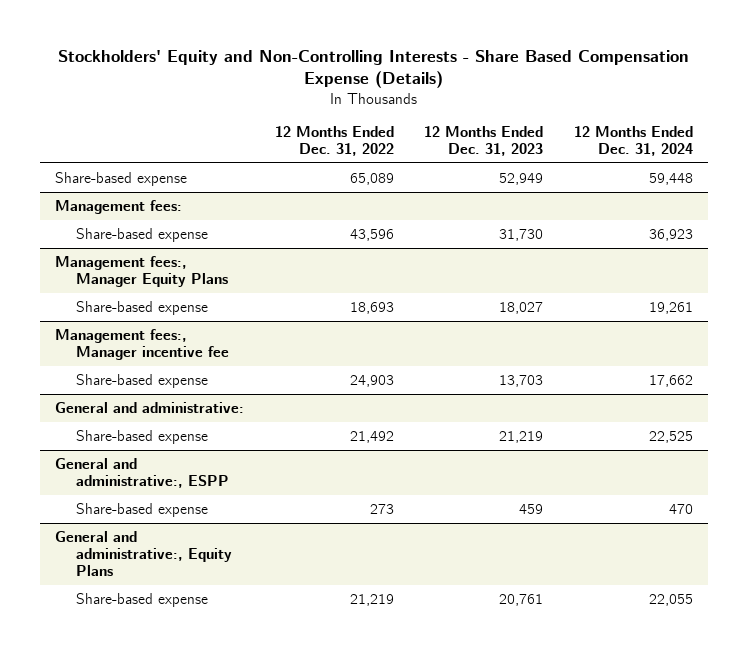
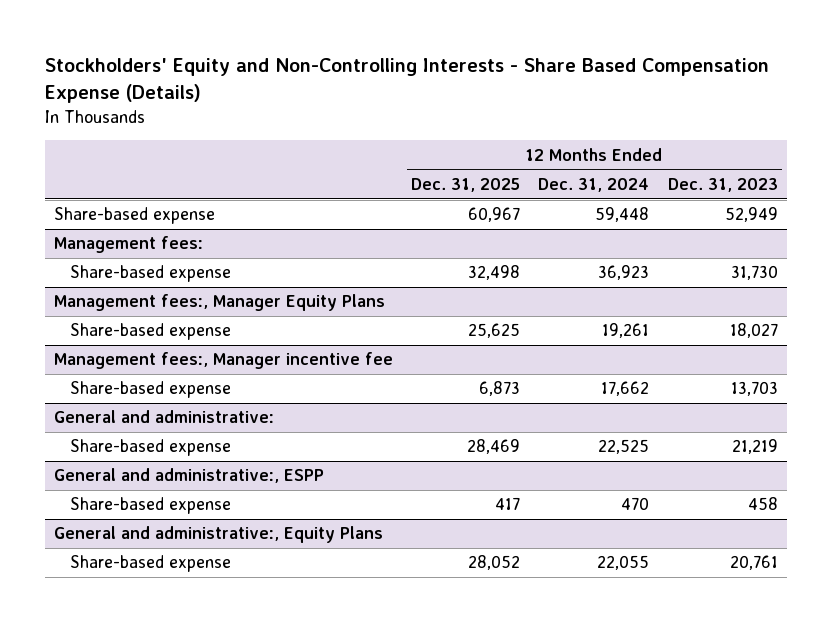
- | 12 Months Ended Dec. 31, 2022 | 12 Months Ended Dec. 31, 2023 | 12 Months Ended Dec. 31, 2024
+ | 12 Months Ended Dec. 31, 2025 | 12 Months Ended Dec. 31, 2024 | 12 Months Ended Dec. 31, 2023
@ General and administrative:, ESPP
- Share-based expense | 273 | 459 | 470
+ Share-based expense | 417 | 470 | 458

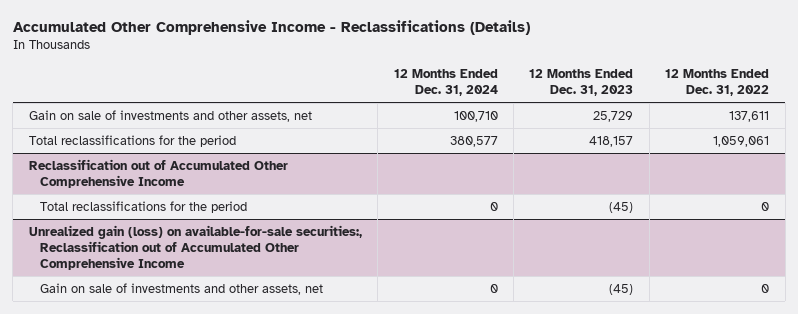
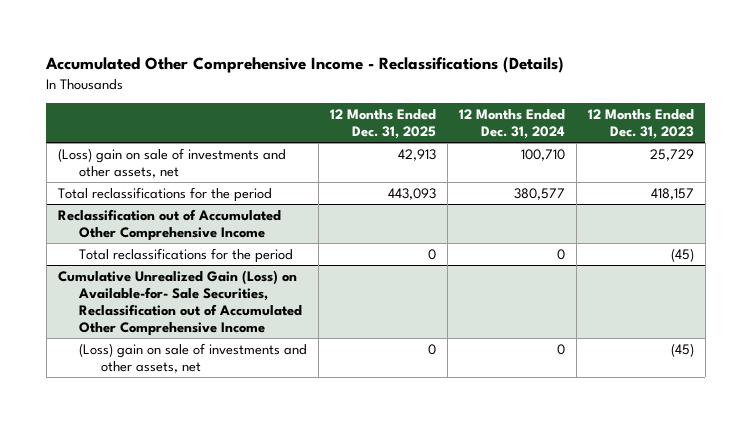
- | 12 Months Ended Dec. 31, 2024 | 12 Months Ended Dec. 31, 2023 | 12 Months Ended Dec. 31, 2022
+ | 12 Months Ended Dec. 31, 2025 | 12 Months Ended Dec. 31, 2024 | 12 Months Ended Dec. 31, 2023
- Gain on sale of investments and other assets, net | 100,710 | 25,729 | 137,611
+ (Loss) gain on sale of investments and other assets, net | 42,913 | 100,710 | 25,729
- Unrealized gain (loss) on available-for-sale securities:, Reclassification out of Accumulated Other Comprehensive Income
- Gain on sale of investments and other assets, net | 0 | (45) | 0
+ Cumulative Unrealized Gain (Loss) on Available-for- Sale Securities, Reclassification out of Accumulated Other Comprehensive Income
+ (Loss) gain on sale of investments and other assets, net | 0 | 0 | (45)

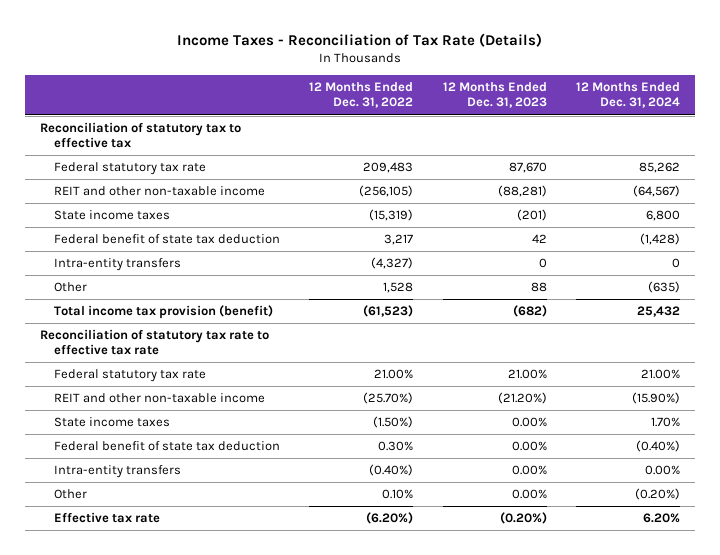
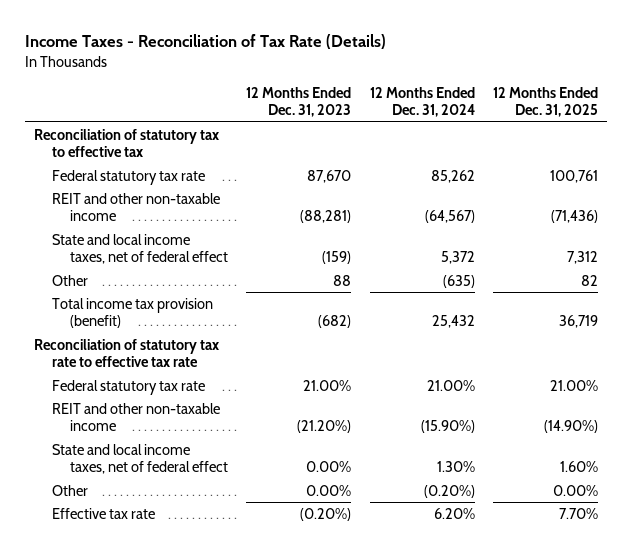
- | 12 Months Ended Dec. 31, 2022 | 12 Months Ended Dec. 31, 2023 | 12 Months Ended Dec. 31, 2024
+ | 12 Months Ended Dec. 31, 2023 | 12 Months Ended Dec. 31, 2024 | 12 Months Ended Dec. 31, 2025
- State income taxes | (15,319) | (201) | 6,800
- Federal benefit of state tax deduction | 3,217 | 42 | (1,428)
- Intra-entity transfers | (4,327) | 0 | 0
+ State and local income taxes, net of federal effect | (159) | 5,372 | 7,312
- State income taxes | (1.50%) | 0.00% | 1.70%
- Federal benefit of state tax deduction | 0.30% | 0.00% | (0.40%)
- Intra-entity transfers | (0.40%) | 0.00% | 0.00%
+ State and local income taxes, net of federal effect | 0.00% | 1.30% | 1.60%

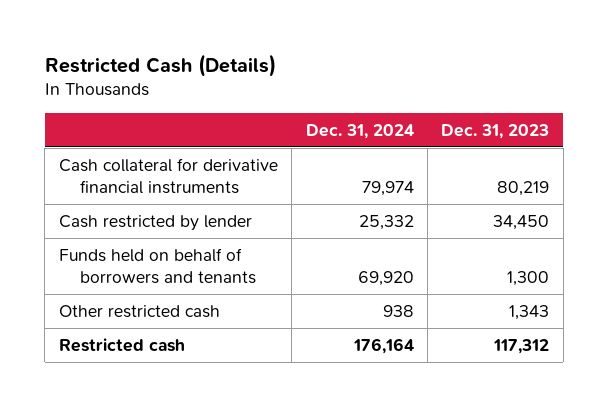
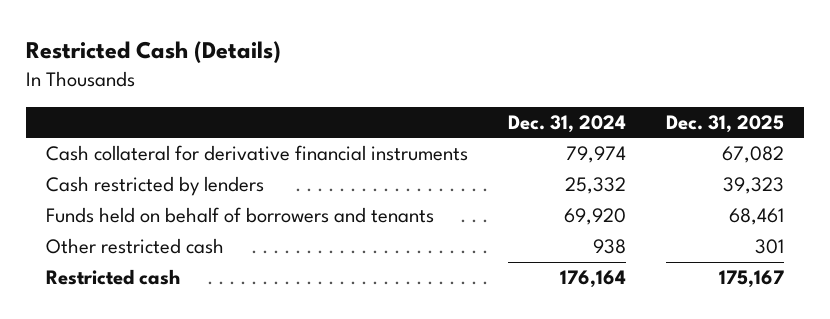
- | Dec. 31, 2024 | Dec. 31, 2023
+ | Dec. 31, 2024 | Dec. 31, 2025
- Cash restricted by lender | 25,332 | 34,450
+ Cash restricted by lenders | 25,332 | 39,323

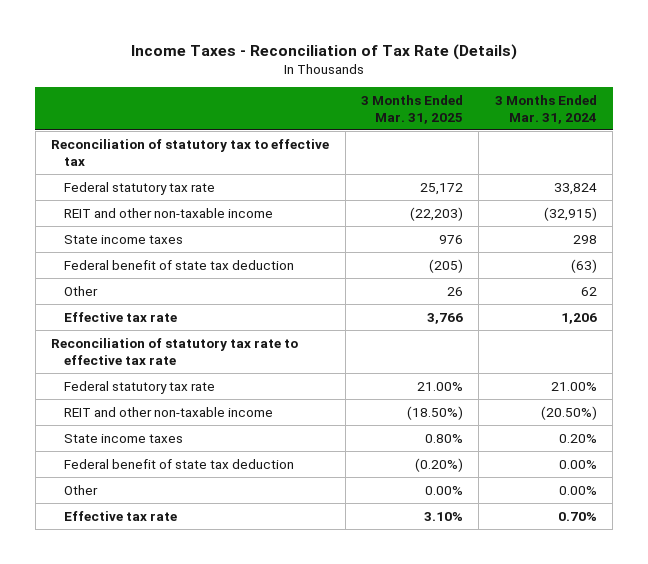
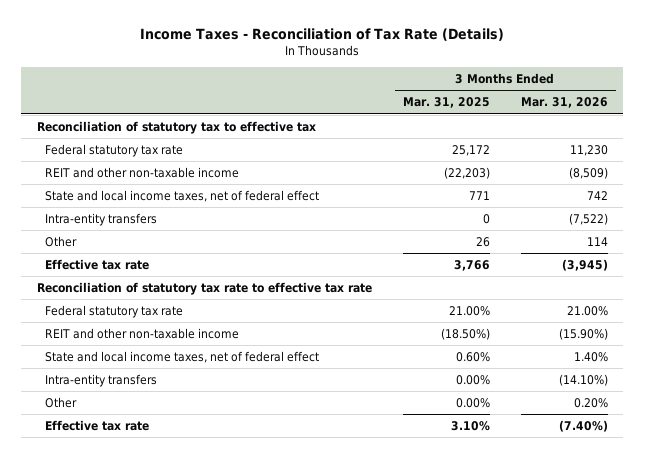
- | 3 Months Ended Mar. 31, 2025 | 3 Months Ended Mar. 31, 2024
+ | 3 Months Ended Mar. 31, 2025 | 3 Months Ended Mar. 31, 2026
- State income taxes | 976 | 298
- Federal benefit of state tax deduction | (205) | (63)
+ State and local income taxes, net of federal effect | 771 | 742
+ Intra-entity transfers | 0 | (7,522)
- State income taxes | 0.80% | 0.20%
- Federal benefit of state tax deduction | (0.20%) | 0.00%
+ State and local income taxes, net of federal effect | 0.60% | 1.40%
+ Intra-entity transfers | 0.00% | (14.10%)

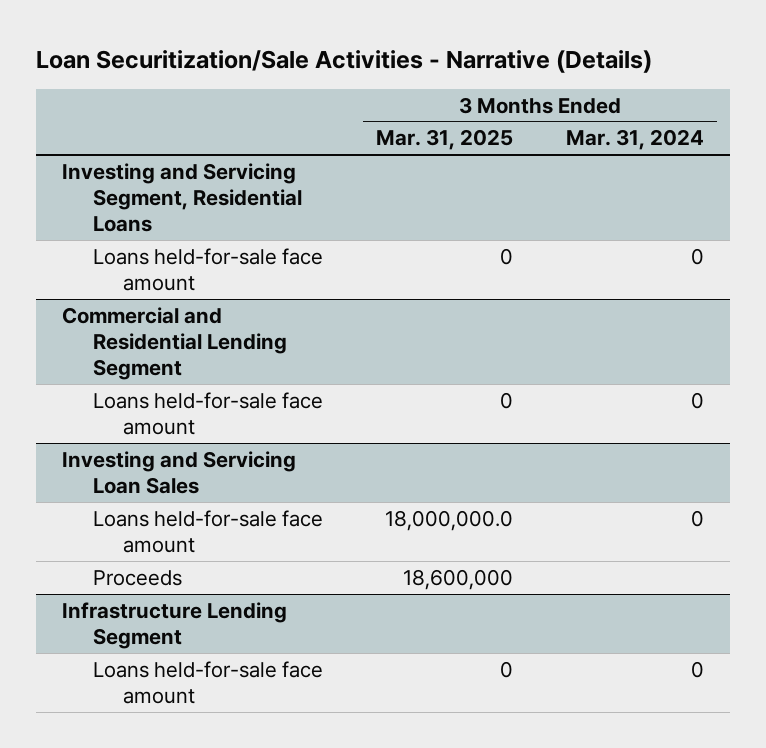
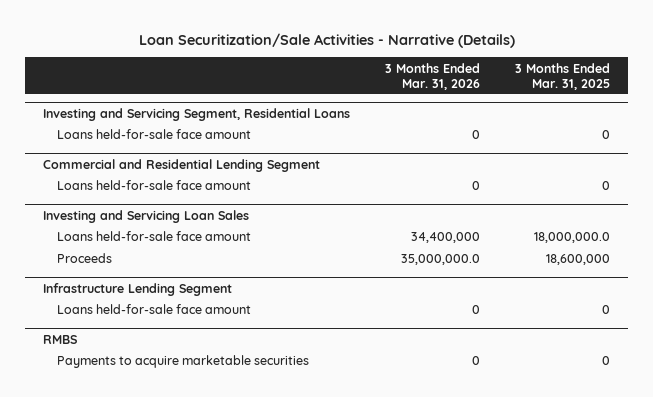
- | 3 Months Ended Mar. 31, 2025 | 3 Months Ended Mar. 31, 2024
+ | 3 Months Ended Mar. 31, 2026 | 3 Months Ended Mar. 31, 2025
+ RMBS
+ Payments to acquire marketable securities | 0 | 0

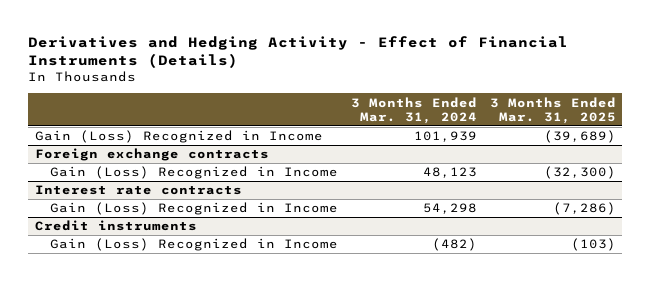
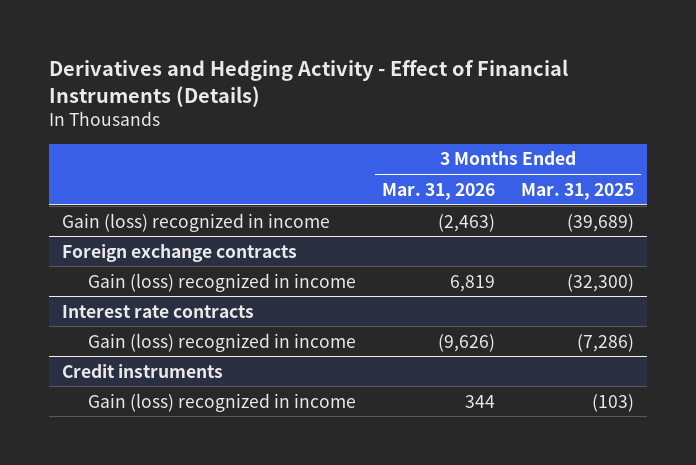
- | 3 Months Ended Mar. 31, 2024 | 3 Months Ended Mar. 31, 2025
+ | 3 Months Ended Mar. 31, 2026 | 3 Months Ended Mar. 31, 2025
- Gain (Loss) Recognized in Income | 101,939 | (39,689)
+ Gain (loss) recognized in income | (2,463) | (39,689)
@ Foreign exchange contracts
- Gain (Loss) Recognized in Income | 48,123 | (32,300)
+ Gain (loss) recognized in income | 6,819 | (32,300)
@ Interest rate contracts
- Gain (Loss) Recognized in Income | 54,298 | (7,286)
+ Gain (loss) recognized in income | (9,626) | (7,286)
@ Credit instruments
- Gain (Loss) Recognized in Income | (482) | (103)
+ Gain (loss) recognized in income | 344 | (103)

